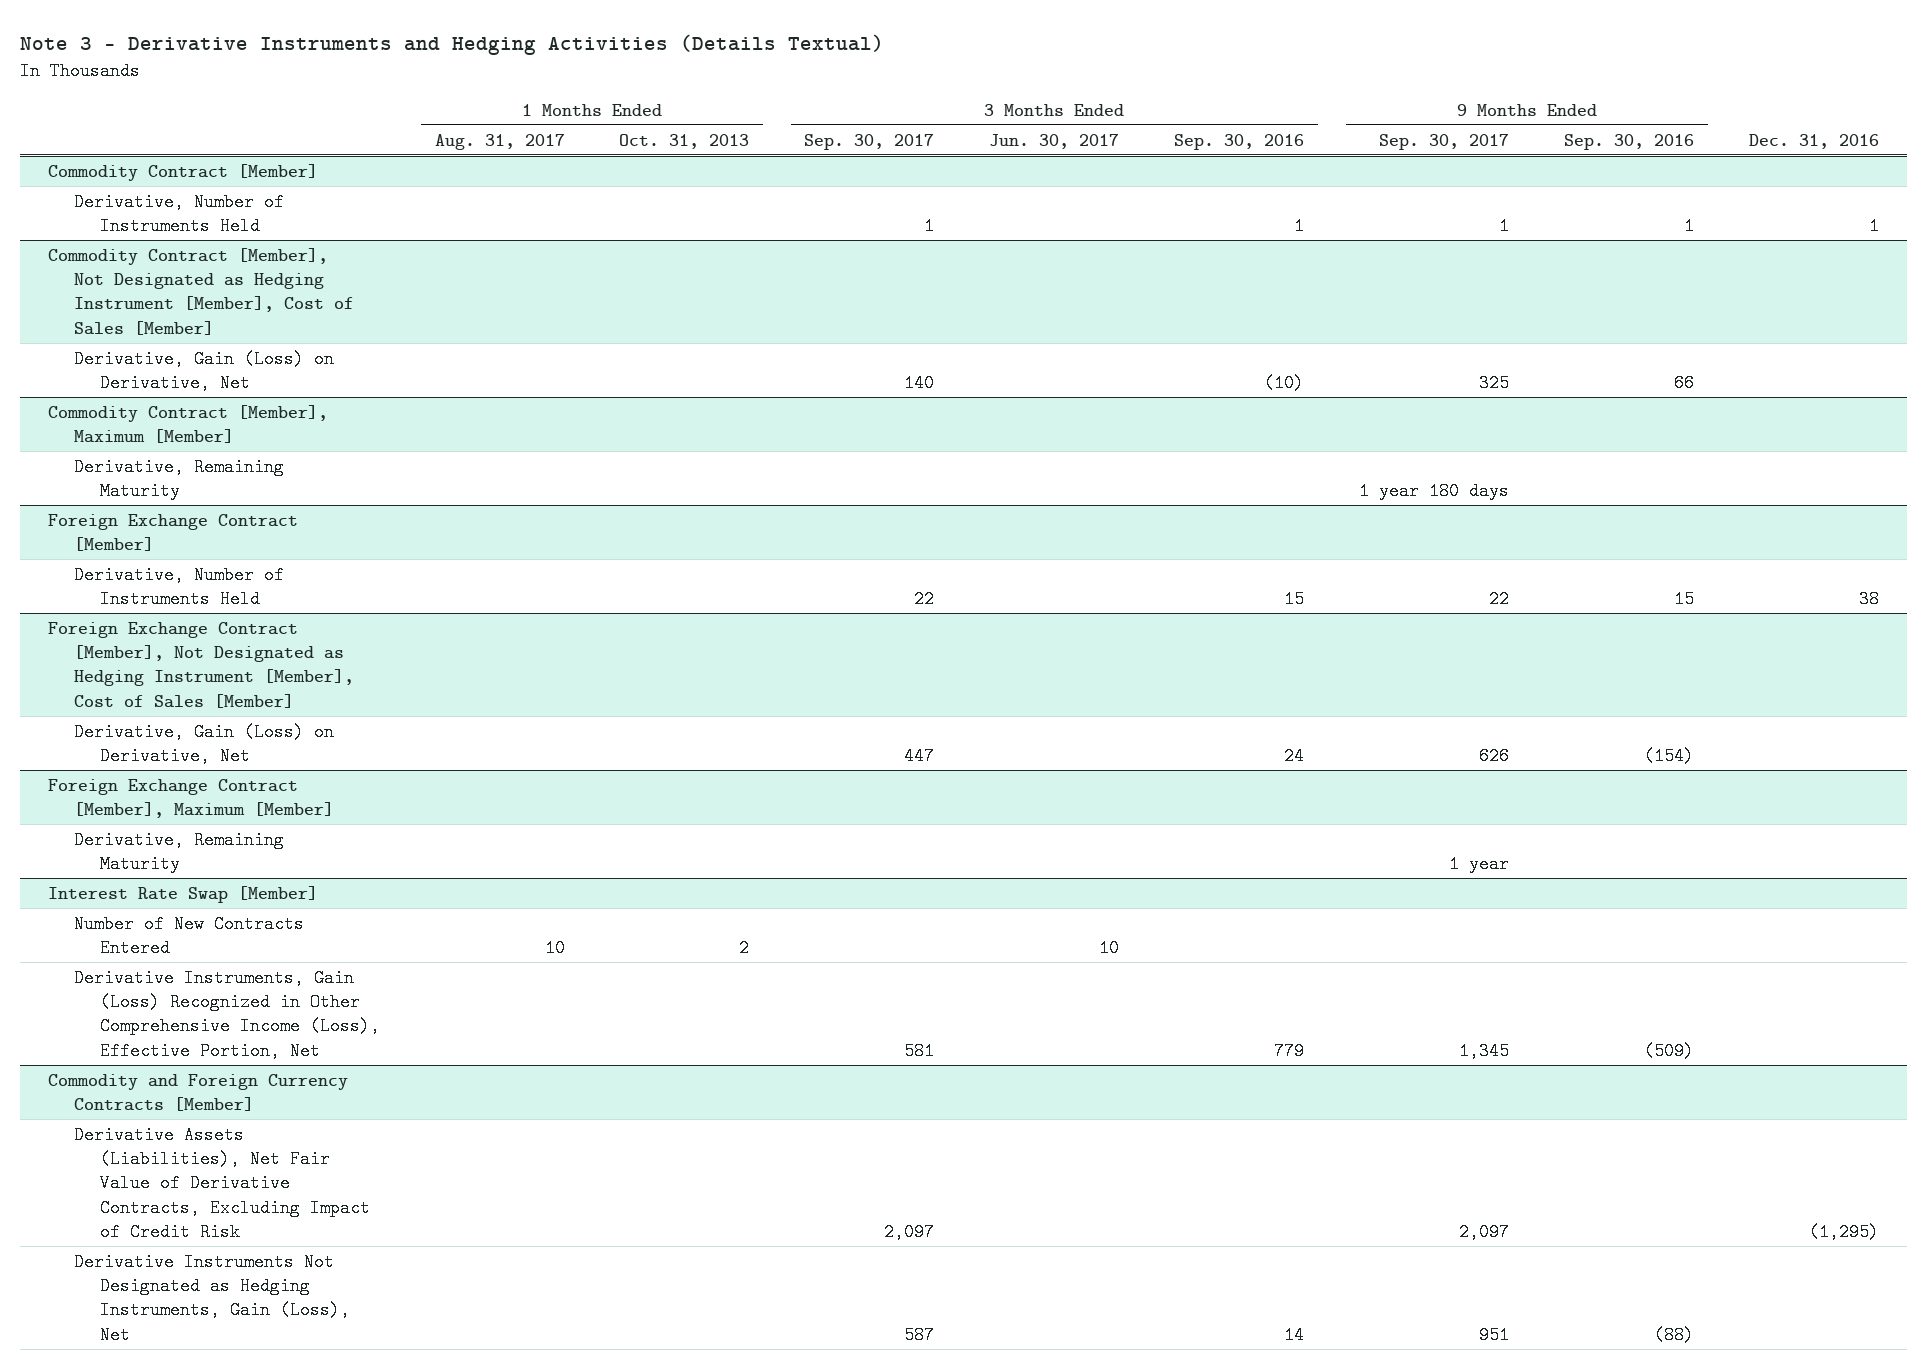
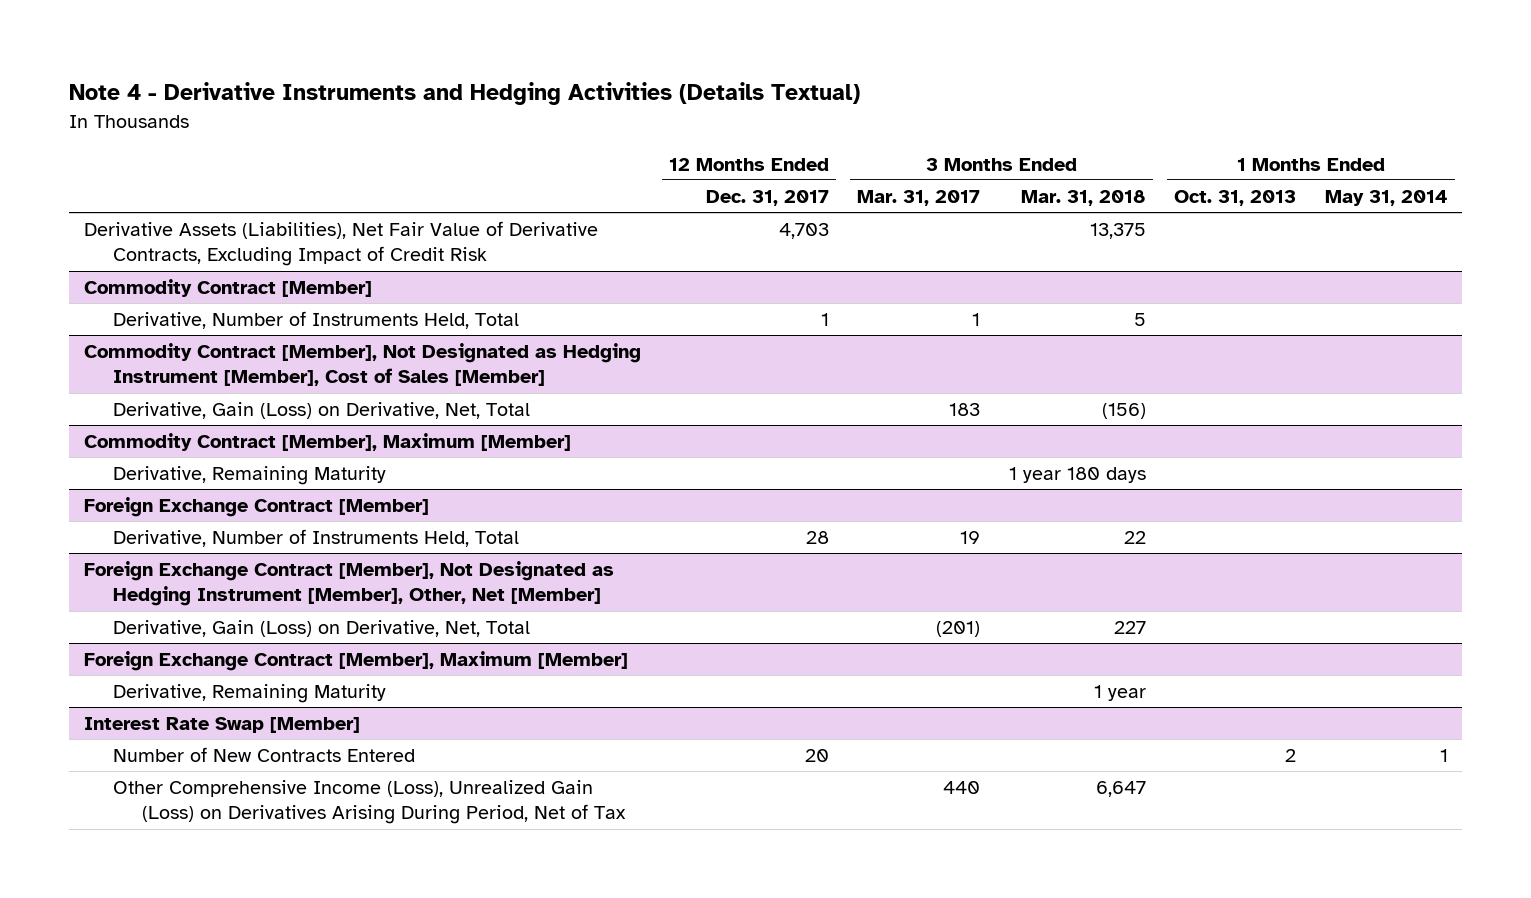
- Note 3 - Derivative Instruments and Hedging Activities (Details Textual)
+ Note 4 - Derivative Instruments and Hedging Activities (Details Textual)
- | 1 Months Ended Aug. 31, 2017 | 1 Months Ended Oct. 31, 2013 | 3 Months Ended Sep. 30, 2017 | 3 Months Ended Jun. 30, 2017 | 3 Months Ended Sep. 30, 2016 | 9 Months Ended Sep. 30, 2017 | 9 Months Ended Sep. 30, 2016 | Dec. 31, 2016
+ | 12 Months Ended Dec. 31, 2017 | 3 Months Ended Mar. 31, 2017 | 3 Months Ended Mar. 31, 2018 | 1 Months Ended Oct. 31, 2013 | 1 Months Ended May 31, 2014
+ Derivative Assets (Liabilities), Net Fair Value of Derivative Contracts, Excluding Impact of Credit Risk | 4,703 | | 13,375 | |
@ Commodity Contract [Member]
- Derivative, Number of Instruments Held | | | 1 | | 1 | 1 | 1 | 1
+ Derivative, Number of Instruments Held, Total | 1 | 1 | 5 | |
@ Commodity Contract [Member], Not Designated as Hedging Instrument [Member], Cost of Sales [Member]
- Derivative, Gain (Loss) on Derivative, Net | | | 140 | | (10) | 325 | 66 |
+ Derivative, Gain (Loss) on Derivative, Net, Total | | 183 | (156) | |
@ Foreign Exchange Contract [Member]
- Derivative, Number of Instruments Held | | | 22 | | 15 | 22 | 15 | 38
- Foreign Exchange Contract [Member], Not Designated as Hedging Instrument [Member], Cost of Sales [Member]
- Derivative, Gain (Loss) on Derivative, Net | | | 447 | | 24 | 626 | (154) |
@ Foreign Exchange Contract [Member]
+ Derivative, Number of Instruments Held, Total | 28 | 19 | 22 | |
+ Foreign Exchange Contract [Member], Not Designated as Hedging Instrument [Member], Other, Net [Member]
+ Derivative, Gain (Loss) on Derivative, Net, Total | | (201) | 227 | |
@ Interest Rate Swap [Member]
- Derivative Instruments, Gain (Loss) Recognized in Other Comprehensive Income (Loss), Effective Portion, Net | | | 581 | | 779 | 1,345 | (509) |
- Commodity and Foreign Currency Contracts [Member]
- Derivative Assets (Liabilities), Net Fair Value of Derivative Contracts, Excluding Impact of Credit Risk | | | 2,097 | | | 2,097 | | (1,295)
- Derivative Instruments Not Designated as Hedging Instruments, Gain (Loss), Net | | | 587 | | 14 | 951 | (88) |
@ Interest Rate Swap [Member]
+ Other Comprehensive Income (Loss), Unrealized Gain (Loss) on Derivatives Arising During Period, Net of Tax | | 440 | 6,647 | |

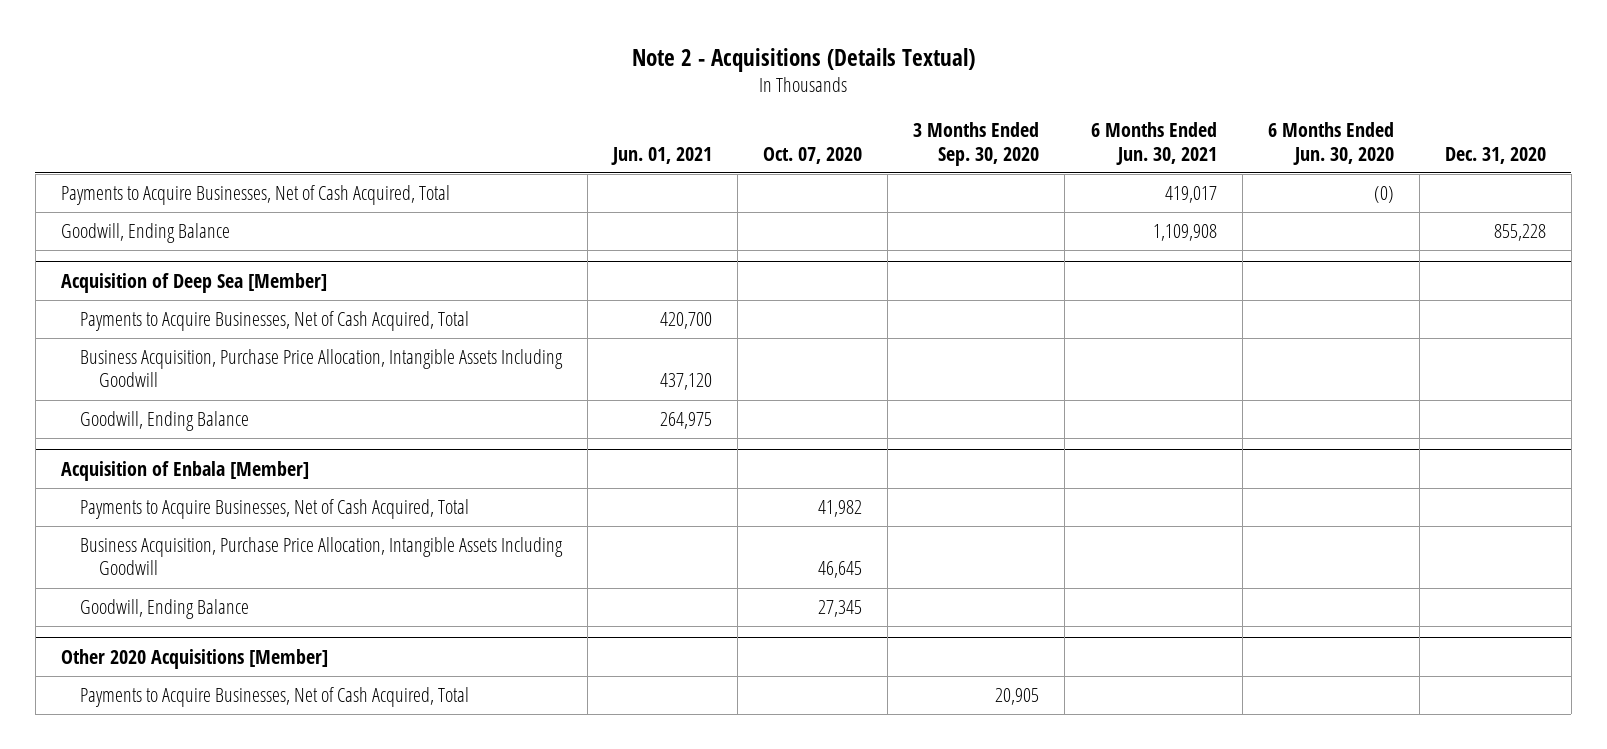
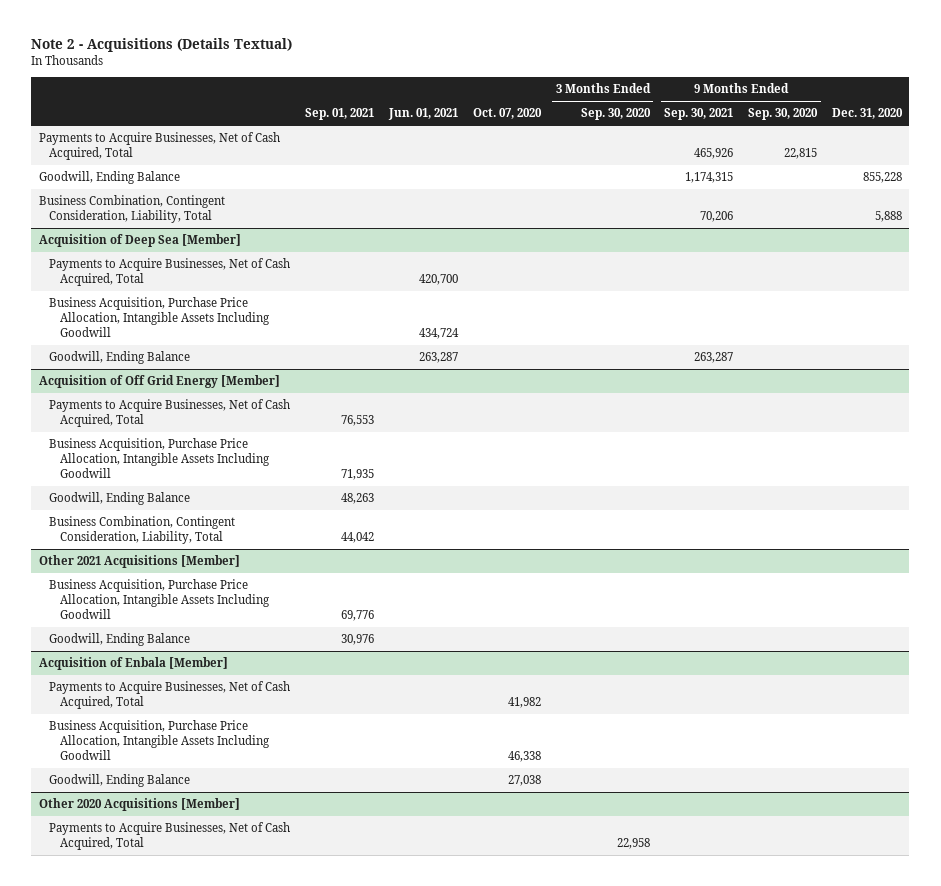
- | Jun. 01, 2021 | Oct. 07, 2020 | 3 Months Ended Sep. 30, 2020 | 6 Months Ended Jun. 30, 2021 | 6 Months Ended Jun. 30, 2020 | Dec. 31, 2020
+ | Sep. 01, 2021 | Jun. 01, 2021 | Oct. 07, 2020 | 3 Months Ended Sep. 30, 2020 | 9 Months Ended Sep. 30, 2021 | 9 Months Ended Sep. 30, 2020 | Dec. 31, 2020
+ Business Combination, Contingent Consideration, Liability, Total | | | | | 70,206 | | 5,888
@ Acquisition of Deep Sea [Member]
- Business Acquisition, Purchase Price Allocation, Intangible Assets Including Goodwill | 437,120 | | | | |
- Goodwill, Ending Balance | 264,975 | | | | |
+ Business Acquisition, Purchase Price Allocation, Intangible Assets Including Goodwill | | 434,724 | | | | |
+ Goodwill, Ending Balance | | 263,287 | | | 263,287 | |
+ Acquisition of Off Grid Energy [Member]
+ Payments to Acquire Businesses, Net of Cash Acquired, Total | 76,553 | | | | | |
+ Business Acquisition, Purchase Price Allocation, Intangible Assets Including Goodwill | 71,935 | | | | | |
+ Goodwill, Ending Balance | 48,263 | | | | | |
+ Business Combination, Contingent Consideration, Liability, Total | 44,042 | | | | | |
+ Other 2021 Acquisitions [Member]
+ Business Acquisition, Purchase Price Allocation, Intangible Assets Including Goodwill | 69,776 | | | | | |
+ Goodwill, Ending Balance | 30,976 | | | | | |
@ Acquisition of Enbala [Member]
- Business Acquisition, Purchase Price Allocation, Intangible Assets Including Goodwill | | 46,645 | | | |
- Goodwill, Ending Balance | | 27,345 | | | |
+ Business Acquisition, Purchase Price Allocation, Intangible Assets Including Goodwill | | | 46,338 | | | |
+ Goodwill, Ending Balance | | | 27,038 | | | |
@ Other 2020 Acquisitions [Member]
- Payments to Acquire Businesses, Net of Cash Acquired, Total | | | 20,905 | | |
+ Payments to Acquire Businesses, Net of Cash Acquired, Total | | | | 22,958 | | |

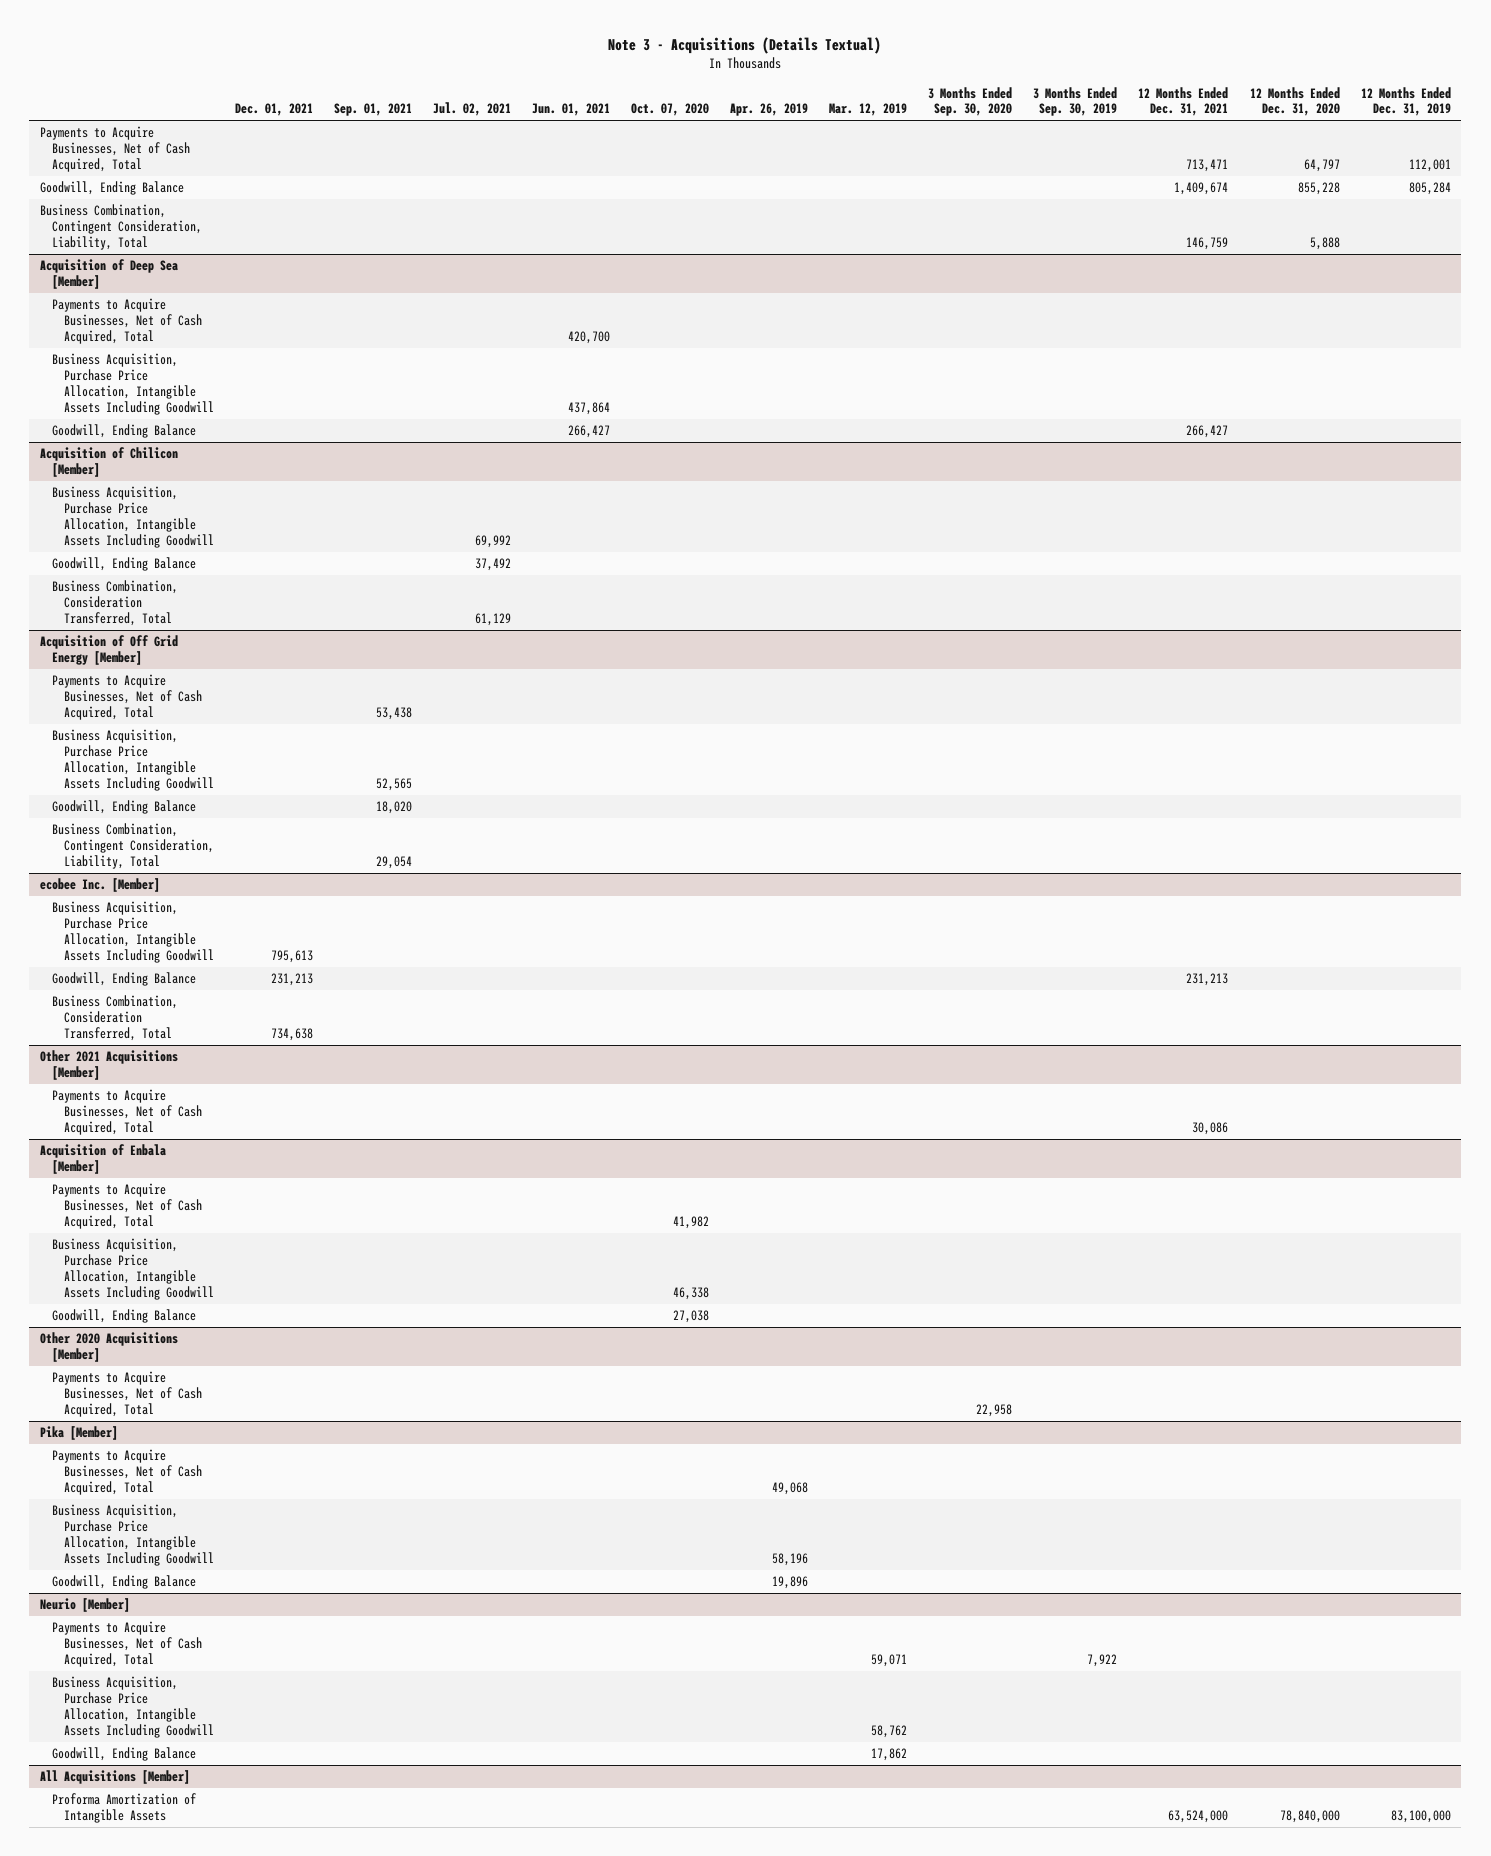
- Note 2 - Acquisitions (Details Textual)
+ Note 3 - Acquisitions (Details Textual)
- | Sep. 01, 2021 | Jun. 01, 2021 | Oct. 07, 2020 | 3 Months Ended Sep. 30, 2020 | 9 Months Ended Sep. 30, 2021 | 9 Months Ended Sep. 30, 2020 | Dec. 31, 2020
+ | Dec. 01, 2021 | Sep. 01, 2021 | Jul. 02, 2021 | Jun. 01, 2021 | Oct. 07, 2020 | Apr. 26, 2019 | Mar. 12, 2019 | 3 Months Ended Sep. 30, 2020 | 3 Months Ended Sep. 30, 2019 | 12 Months Ended Dec. 31, 2021 | 12 Months Ended Dec. 31, 2020 | 12 Months Ended Dec. 31, 2019
@ Acquisition of Deep Sea [Member]
- Business Acquisition, Purchase Price Allocation, Intangible Assets Including Goodwill | | 434,724 | | | | |
- Goodwill, Ending Balance | | 263,287 | | | 263,287 | |
+ Business Acquisition, Purchase Price Allocation, Intangible Assets Including Goodwill | | | | 437,864 | | | | | | | |
+ Goodwill, Ending Balance | | | | 266,427 | | | | | | 266,427 | |
+ Acquisition of Chilicon [Member]
+ Business Acquisition, Purchase Price Allocation, Intangible Assets Including Goodwill | | | 69,992 | | | | | | | | |
+ Goodwill, Ending Balance | | | 37,492 | | | | | | | | |
+ Business Combination, Consideration Transferred, Total | | | 61,129 | | | | | | | | |
@ Acquisition of Off Grid Energy [Member]
- Payments to Acquire Businesses, Net of Cash Acquired, Total | 76,553 | | | | | |
- Business Acquisition, Purchase Price Allocation, Intangible Assets Including Goodwill | 71,935 | | | | | |
- Goodwill, Ending Balance | 48,263 | | | | | |
- Business Combination, Contingent Consideration, Liability, Total | 44,042 | | | | | |
+ Payments to Acquire Businesses, Net of Cash Acquired, Total | | 53,438 | | | | | | | | | |
+ Business Acquisition, Purchase Price Allocation, Intangible Assets Including Goodwill | | 52,565 | | | | | | | | | |
+ Goodwill, Ending Balance | | 18,020 | | | | | | | | | |
+ Business Combination, Contingent Consideration, Liability, Total | | 29,054 | | | | | | | | | |
+ ecobee Inc. [Member]
+ Business Acquisition, Purchase Price Allocation, Intangible Assets Including Goodwill | 795,613 | | | | | | | | | | |
+ Goodwill, Ending Balance | 231,213 | | | | | | | | | 231,213 | |
+ Business Combination, Consideration Transferred, Total | 734,638 | | | | | | | | | | |
@ Other 2021 Acquisitions [Member]
- Business Acquisition, Purchase Price Allocation, Intangible Assets Including Goodwill | 69,776 | | | | | |
- Goodwill, Ending Balance | 30,976 | | | | | |
+ Payments to Acquire Businesses, Net of Cash Acquired, Total | | | | | | | | | | 30,086 | |
+ Pika [Member]
+ Payments to Acquire Businesses, Net of Cash Acquired, Total | | | | | | 49,068 | | | | | |
+ Business Acquisition, Purchase Price Allocation, Intangible Assets Including Goodwill | | | | | | 58,196 | | | | | |
+ Goodwill, Ending Balance | | | | | | 19,896 | | | | | |
+ Neurio [Member]
+ Payments to Acquire Businesses, Net of Cash Acquired, Total | | | | | | | 59,071 | | 7,922 | | |
+ Business Acquisition, Purchase Price Allocation, Intangible Assets Including Goodwill | | | | | | | 58,762 | | | | |
+ Goodwill, Ending Balance | | | | | | | 17,862 | | | | |
+ All Acquisitions [Member]
+ Proforma Amortization of Intangible Assets | | | | | | | | | | 63,524,000 | 78,840,000 | 83,100,000

